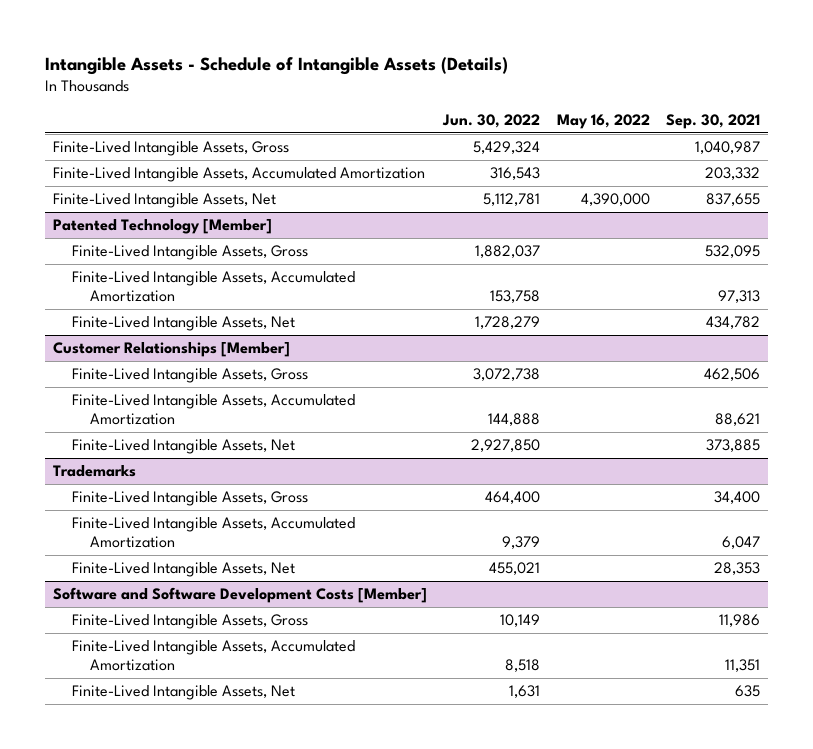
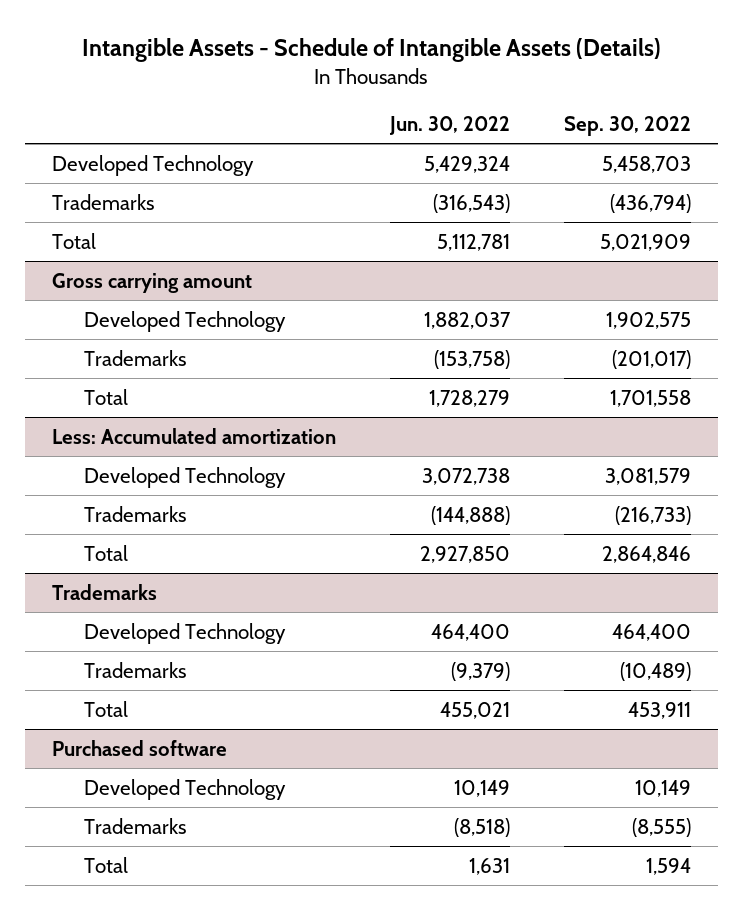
- | Jun. 30, 2022 | May 16, 2022 | Sep. 30, 2021
+ | Jun. 30, 2022 | Sep. 30, 2022
- Finite-Lived Intangible Assets, Gross | 5,429,324 | | 1,040,987
- Finite-Lived Intangible Assets, Accumulated Amortization | 316,543 | | 203,332
- Finite-Lived Intangible Assets, Net | 5,112,781 | 4,390,000 | 837,655
- Patented Technology [Member]
- Finite-Lived Intangible Assets, Gross | 1,882,037 | | 532,095
- Finite-Lived Intangible Assets, Accumulated Amortization | 153,758 | | 97,313
- Finite-Lived Intangible Assets, Net | 1,728,279 | | 434,782
- Customer Relationships [Member]
- Finite-Lived Intangible Assets, Gross | 3,072,738 | | 462,506
- Finite-Lived Intangible Assets, Accumulated Amortization | 144,888 | | 88,621
- Finite-Lived Intangible Assets, Net | 2,927,850 | | 373,885
+ Developed Technology | 5,429,324 | 5,458,703
+ Trademarks | (316,543) | (436,794)
+ Total | 5,112,781 | 5,021,909
+ Gross carrying amount
+ Developed Technology | 1,882,037 | 1,902,575
+ Trademarks | (153,758) | (201,017)
+ Total | 1,728,279 | 1,701,558
+ Less: Accumulated amortization
+ Developed Technology | 3,072,738 | 3,081,579
+ Trademarks | (144,888) | (216,733)
+ Total | 2,927,850 | 2,864,846
@ Trademarks
- Finite-Lived Intangible Assets, Gross | 464,400 | | 34,400
- Finite-Lived Intangible Assets, Accumulated Amortization | 9,379 | | 6,047
- Finite-Lived Intangible Assets, Net | 455,021 | | 28,353
- Software and Software Development Costs [Member]
- Finite-Lived Intangible Assets, Gross | 10,149 | | 11,986
- Finite-Lived Intangible Assets, Accumulated Amortization | 8,518 | | 11,351
- Finite-Lived Intangible Assets, Net | 1,631 | | 635
@ Trademarks
+ Developed Technology | 464,400 | 464,400
+ Trademarks | (9,379) | (10,489)
+ Total | 455,021 | 453,911
+ Purchased software
+ Developed Technology | 10,149 | 10,149
+ Trademarks | (8,518) | (8,555)
+ Total | 1,631 | 1,594

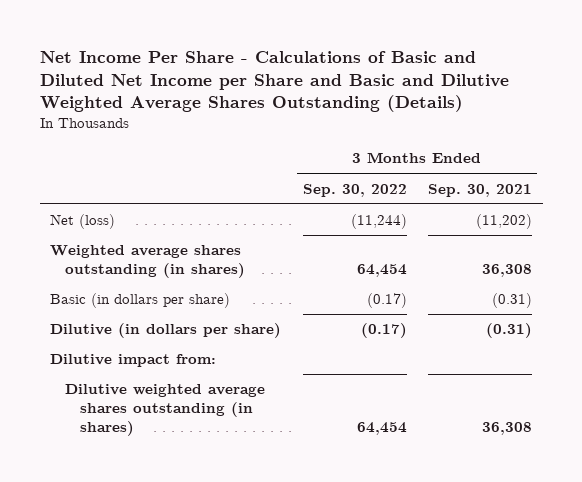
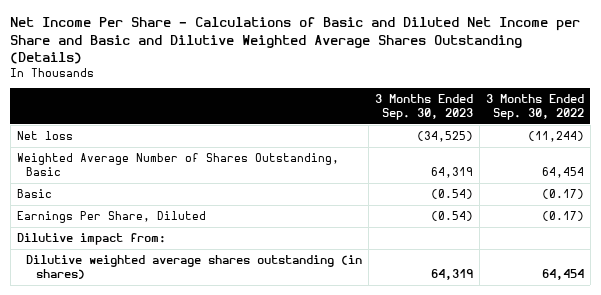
- | 3 Months Ended Sep. 30, 2022 | 3 Months Ended Sep. 30, 2021
+ | 3 Months Ended Sep. 30, 2023 | 3 Months Ended Sep. 30, 2022
- Net (loss) | (11,244) | (11,202)
- Weighted average shares outstanding (in shares) | 64,454 | 36,308
- Basic (in dollars per share) | (0.17) | (0.31)
- Dilutive (in dollars per share) | (0.17) | (0.31)
+ Net loss | (34,525) | (11,244)
+ Weighted Average Number of Shares Outstanding, Basic | 64,319 | 64,454
+ Basic | (0.54) | (0.17)
+ Earnings Per Share, Diluted | (0.54) | (0.17)

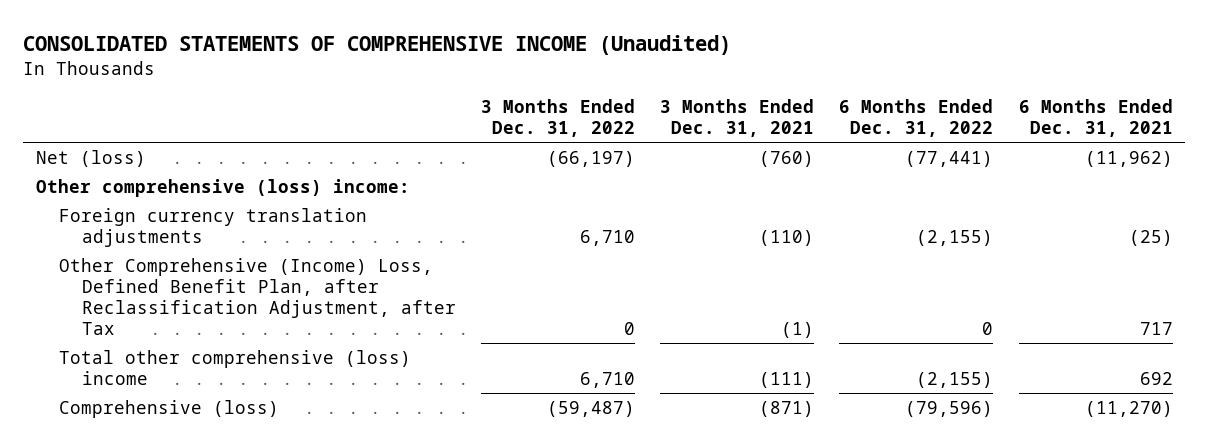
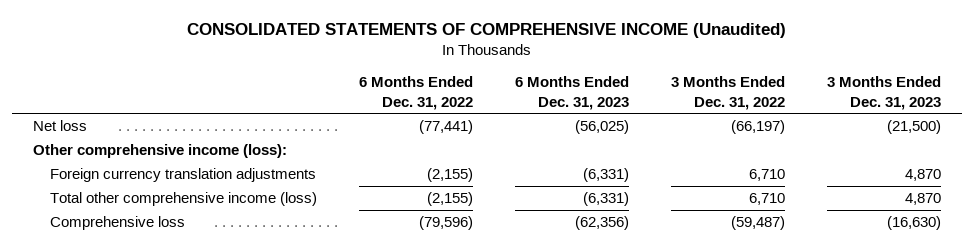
- | 3 Months Ended Dec. 31, 2022 | 3 Months Ended Dec. 31, 2021 | 6 Months Ended Dec. 31, 2022 | 6 Months Ended Dec. 31, 2021
+ | 6 Months Ended Dec. 31, 2022 | 6 Months Ended Dec. 31, 2023 | 3 Months Ended Dec. 31, 2022 | 3 Months Ended Dec. 31, 2023
- Net (loss) | (66,197) | (760) | (77,441) | (11,962)
- Other comprehensive (loss) income:
+ Net loss | (77,441) | (56,025) | (66,197) | (21,500)
+ Other comprehensive income (loss):
- Other Comprehensive (Income) Loss, Defined Benefit Plan, after Reclassification Adjustment, after Tax | 0 | (1) | 0 | 717
- Total other comprehensive (loss) income | 6,710 | (111) | (2,155) | 692
- Comprehensive (loss) | (59,487) | (871) | (79,596) | (11,270)
+ Total other comprehensive income (loss) | (2,155) | (6,331) | 6,710 | 4,870
+ Comprehensive loss | (79,596) | (62,356) | (59,487) | (16,630)

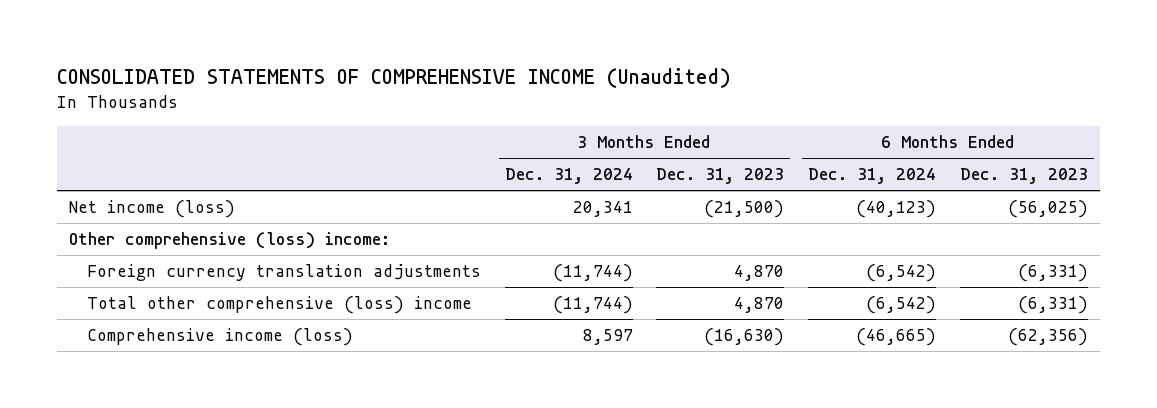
- | 6 Months Ended Dec. 31, 2022 | 6 Months Ended Dec. 31, 2023 | 3 Months Ended Dec. 31, 2022 | 3 Months Ended Dec. 31, 2023
+ | 3 Months Ended Dec. 31, 2024 | 3 Months Ended Dec. 31, 2023 | 6 Months Ended Dec. 31, 2024 | 6 Months Ended Dec. 31, 2023
- Net loss | (77,441) | (56,025) | (66,197) | (21,500)
- Other comprehensive income (loss):
+ Net income (loss) | 20,341 | (21,500) | (40,123) | (56,025)
+ Other comprehensive (loss) income:
- Total other comprehensive income (loss) | (2,155) | (6,331) | 6,710 | 4,870
- Comprehensive loss | (79,596) | (62,356) | (59,487) | (16,630)
+ Total other comprehensive (loss) income | (11,744) | 4,870 | (6,542) | (6,331)
+ Comprehensive income (loss) | 8,597 | (16,630) | (46,665) | (62,356)

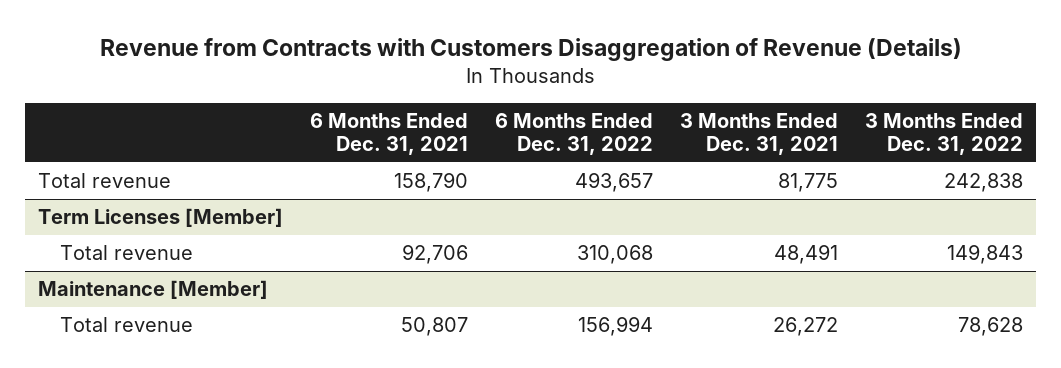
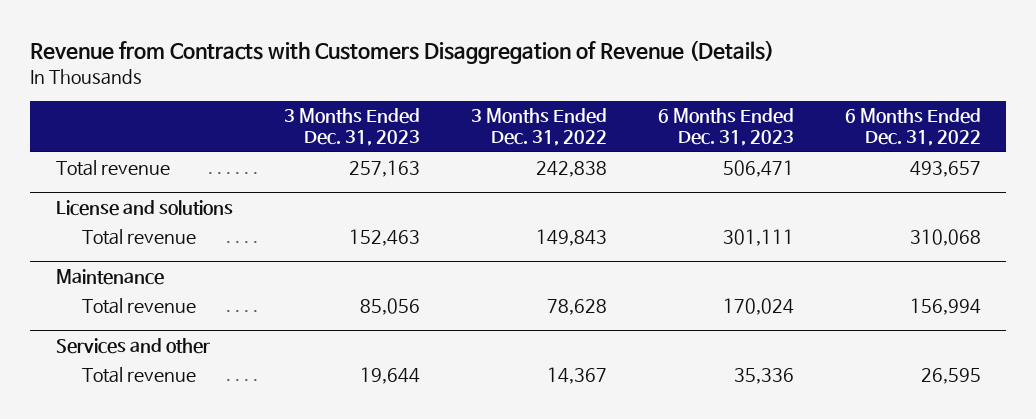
- | 6 Months Ended Dec. 31, 2021 | 6 Months Ended Dec. 31, 2022 | 3 Months Ended Dec. 31, 2021 | 3 Months Ended Dec. 31, 2022
+ | 3 Months Ended Dec. 31, 2023 | 3 Months Ended Dec. 31, 2022 | 6 Months Ended Dec. 31, 2023 | 6 Months Ended Dec. 31, 2022
- Term Licenses [Member]
+ License and solutions
- Maintenance [Member]
+ Maintenance
+ Services and other
+ Total revenue | 19,644 | 14,367 | 35,336 | 26,595

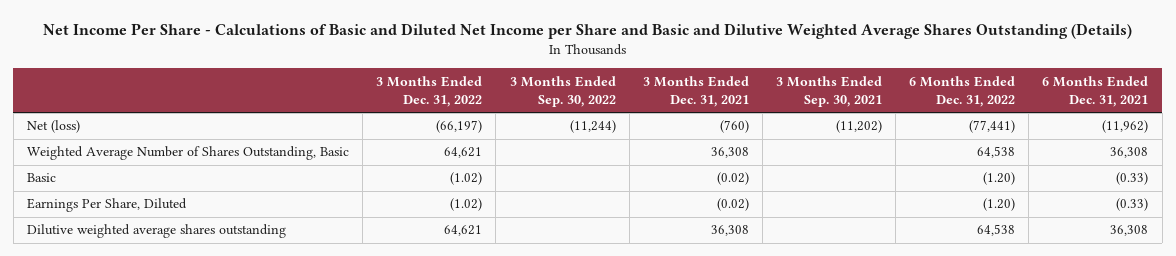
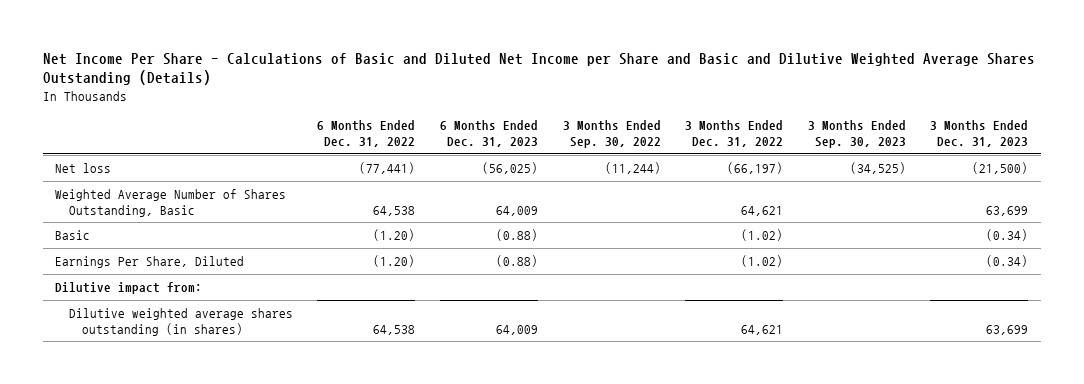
- | 3 Months Ended Dec. 31, 2022 | 3 Months Ended Sep. 30, 2022 | 3 Months Ended Dec. 31, 2021 | 3 Months Ended Sep. 30, 2021 | 6 Months Ended Dec. 31, 2022 | 6 Months Ended Dec. 31, 2021
+ | 6 Months Ended Dec. 31, 2022 | 6 Months Ended Dec. 31, 2023 | 3 Months Ended Sep. 30, 2022 | 3 Months Ended Dec. 31, 2022 | 3 Months Ended Sep. 30, 2023 | 3 Months Ended Dec. 31, 2023
- Net (loss) | (66,197) | (11,244) | (760) | (11,202) | (77,441) | (11,962)
+ Net loss | (77,441) | (56,025) | (11,244) | (66,197) | (34,525) | (21,500)
- Dilutive weighted average shares outstanding | 64,621 | | 36,308 | | 64,538 | 36,308
+ Dilutive impact from:
+ Dilutive weighted average shares outstanding (in shares) | 64,538 | 64,009 | | 64,621 | | 63,699

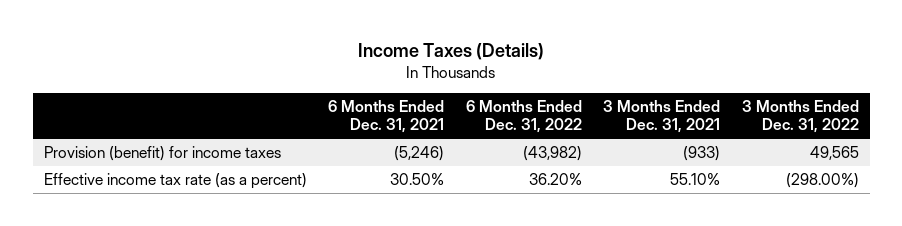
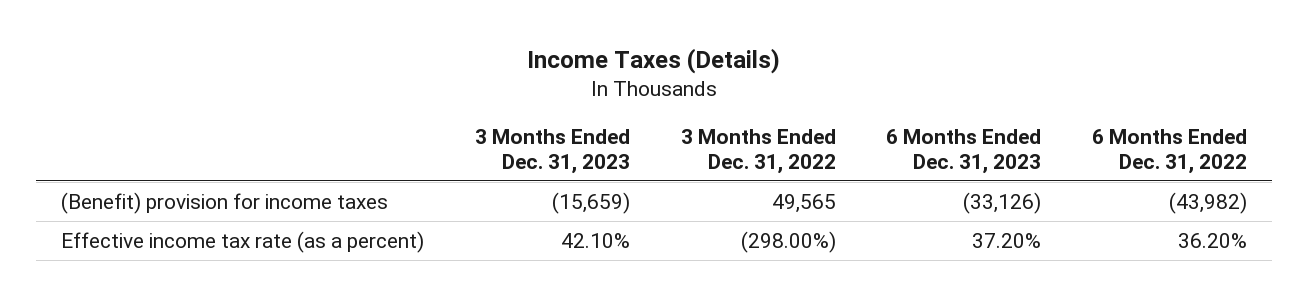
- | 6 Months Ended Dec. 31, 2021 | 6 Months Ended Dec. 31, 2022 | 3 Months Ended Dec. 31, 2021 | 3 Months Ended Dec. 31, 2022
+ | 3 Months Ended Dec. 31, 2023 | 3 Months Ended Dec. 31, 2022 | 6 Months Ended Dec. 31, 2023 | 6 Months Ended Dec. 31, 2022
- Provision (benefit) for income taxes | (5,246) | (43,982) | (933) | 49,565
+ (Benefit) provision for income taxes | (15,659) | 49,565 | (33,126) | (43,982)

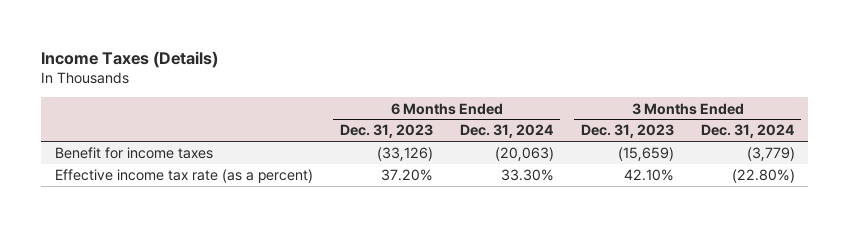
- | 3 Months Ended Dec. 31, 2023 | 3 Months Ended Dec. 31, 2022 | 6 Months Ended Dec. 31, 2023 | 6 Months Ended Dec. 31, 2022
+ | 6 Months Ended Dec. 31, 2023 | 6 Months Ended Dec. 31, 2024 | 3 Months Ended Dec. 31, 2023 | 3 Months Ended Dec. 31, 2024
- (Benefit) provision for income taxes | (15,659) | 49,565 | (33,126) | (43,982)
+ Benefit for income taxes | (33,126) | (20,063) | (15,659) | (3,779)

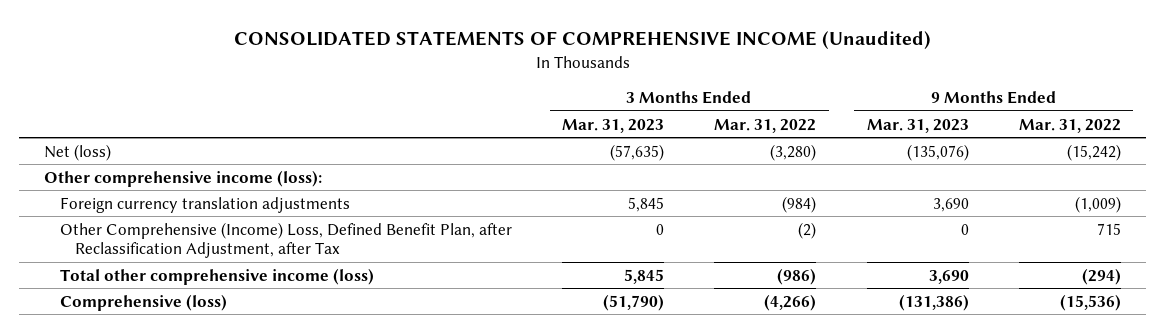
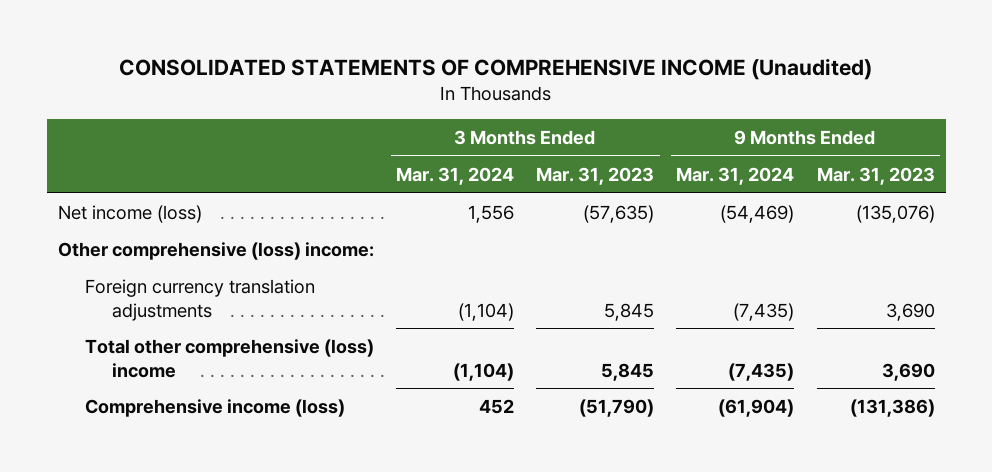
- | 3 Months Ended Mar. 31, 2023 | 3 Months Ended Mar. 31, 2022 | 9 Months Ended Mar. 31, 2023 | 9 Months Ended Mar. 31, 2022
+ | 3 Months Ended Mar. 31, 2024 | 3 Months Ended Mar. 31, 2023 | 9 Months Ended Mar. 31, 2024 | 9 Months Ended Mar. 31, 2023
- Net (loss) | (57,635) | (3,280) | (135,076) | (15,242)
- Other comprehensive income (loss):
+ Net income (loss) | 1,556 | (57,635) | (54,469) | (135,076)
+ Other comprehensive (loss) income:
- Other Comprehensive (Income) Loss, Defined Benefit Plan, after Reclassification Adjustment, after Tax | 0 | (2) | 0 | 715
- Total other comprehensive income (loss) | 5,845 | (986) | 3,690 | (294)
- Comprehensive (loss) | (51,790) | (4,266) | (131,386) | (15,536)
+ Total other comprehensive (loss) income | (1,104) | 5,845 | (7,435) | 3,690
+ Comprehensive income (loss) | 452 | (51,790) | (61,904) | (131,386)

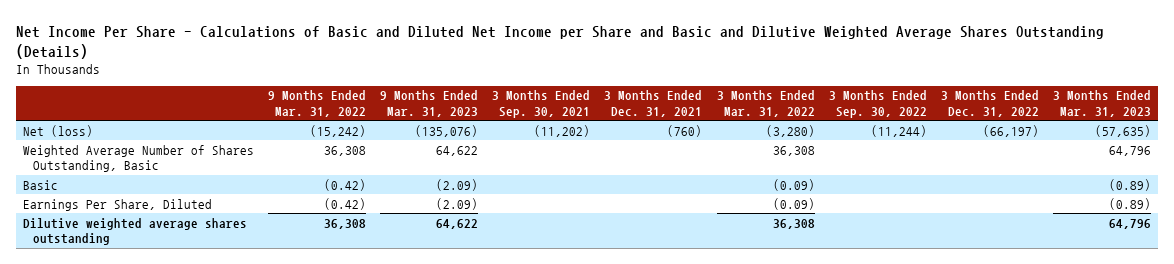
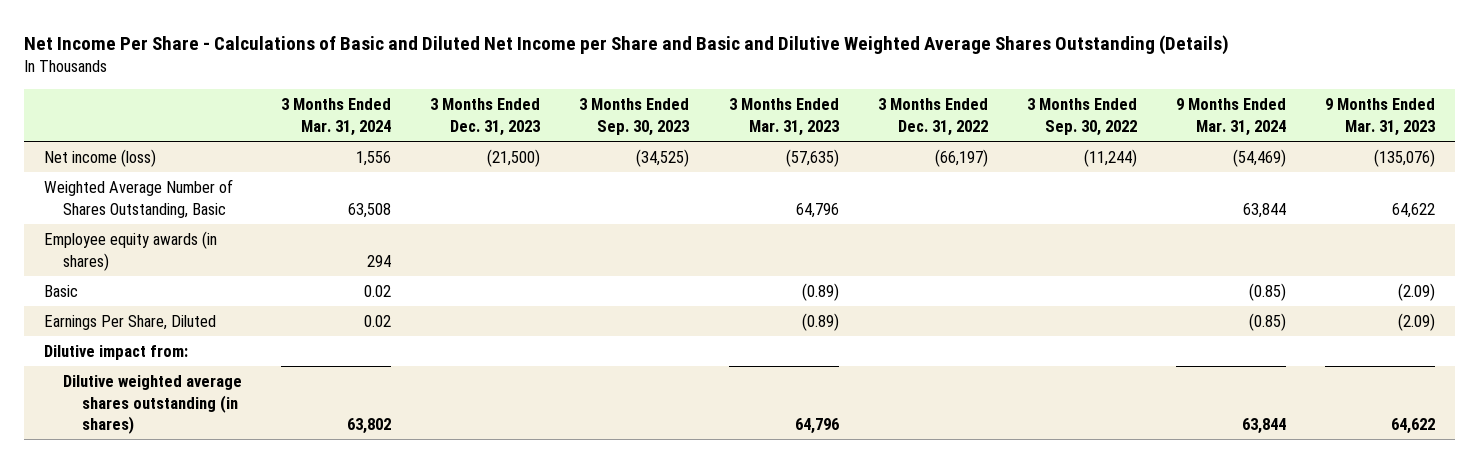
- | 9 Months Ended Mar. 31, 2022 | 9 Months Ended Mar. 31, 2023 | 3 Months Ended Sep. 30, 2021 | 3 Months Ended Dec. 31, 2021 | 3 Months Ended Mar. 31, 2022 | 3 Months Ended Sep. 30, 2022 | 3 Months Ended Dec. 31, 2022 | 3 Months Ended Mar. 31, 2023
+ | 3 Months Ended Mar. 31, 2024 | 3 Months Ended Dec. 31, 2023 | 3 Months Ended Sep. 30, 2023 | 3 Months Ended Mar. 31, 2023 | 3 Months Ended Dec. 31, 2022 | 3 Months Ended Sep. 30, 2022 | 9 Months Ended Mar. 31, 2024 | 9 Months Ended Mar. 31, 2023
- Net (loss) | (15,242) | (135,076) | (11,202) | (760) | (3,280) | (11,244) | (66,197) | (57,635)
+ Net income (loss) | 1,556 | (21,500) | (34,525) | (57,635) | (66,197) | (11,244) | (54,469) | (135,076)
+ Employee equity awards (in shares) | 294 | | | | | | |
- Dilutive weighted average shares outstanding | 36,308 | 64,622 | | | 36,308 | | | 64,796
+ Dilutive impact from:
+ Dilutive weighted average shares outstanding (in shares) | 63,802 | | | 64,796 | | | 63,844 | 64,622

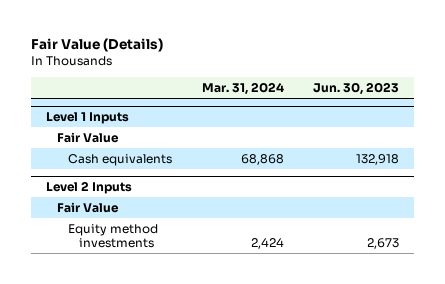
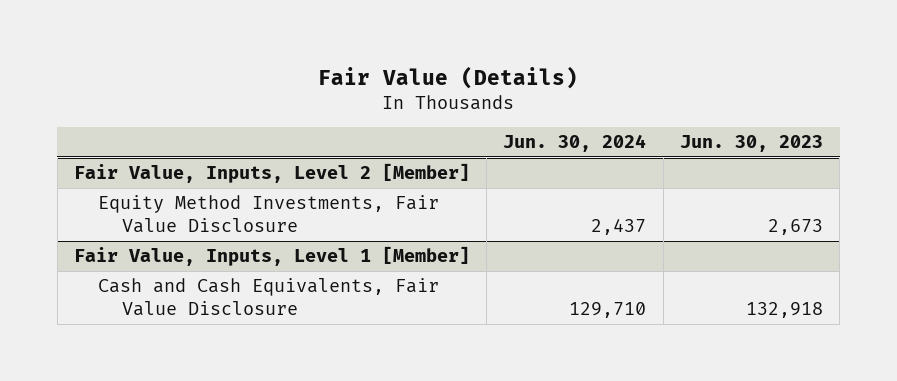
- | Mar. 31, 2024 | Jun. 30, 2023
+ | Jun. 30, 2024 | Jun. 30, 2023
- Level 1 Inputs
- Fair Value
- Cash equivalents | 68,868 | 132,918
- Level 2 Inputs
- Fair Value
- Equity method investments | 2,424 | 2,673
+ Fair Value, Inputs, Level 2 [Member]
+ Equity Method Investments, Fair Value Disclosure | 2,437 | 2,673
+ Fair Value, Inputs, Level 1 [Member]
+ Cash and Cash Equivalents, Fair Value Disclosure | 129,710 | 132,918

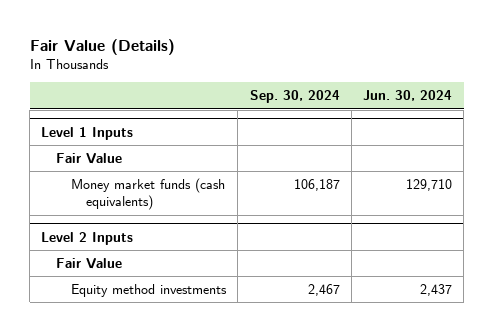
- | Jun. 30, 2024 | Jun. 30, 2023
+ | Sep. 30, 2024 | Jun. 30, 2024
- Fair Value, Inputs, Level 2 [Member]
- Equity Method Investments, Fair Value Disclosure | 2,437 | 2,673
- Fair Value, Inputs, Level 1 [Member]
- Cash and Cash Equivalents, Fair Value Disclosure | 129,710 | 132,918
+ Level 1 Inputs
+ Fair Value
+ Money market funds (cash equivalents) | 106,187 | 129,710
+ Level 2 Inputs
+ Fair Value
+ Equity method investments | 2,467 | 2,437

